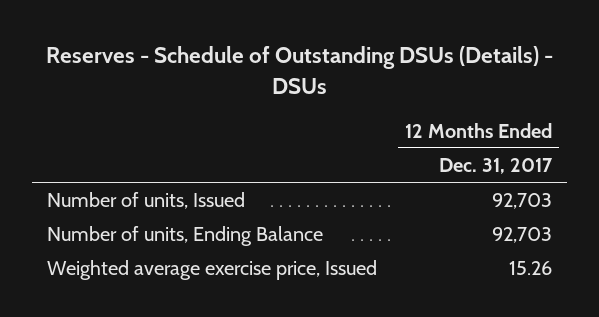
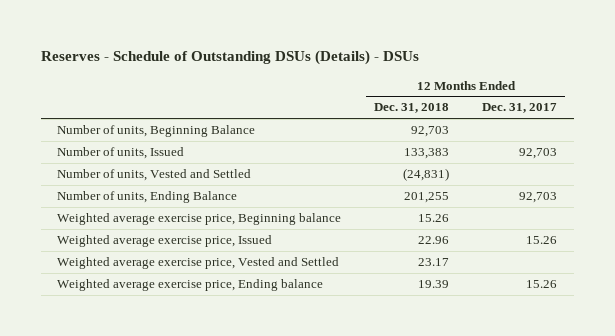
- | 12 Months Ended Dec. 31, 2017
+ | 12 Months Ended Dec. 31, 2018 | 12 Months Ended Dec. 31, 2017
+ Number of units, Beginning Balance | 92,703 |
+ Number of units, Vested and Settled | (24,831) |
+ Weighted average exercise price, Beginning balance | 15.26 |
+ Weighted average exercise price, Vested and Settled | 23.17 |
+ Weighted average exercise price, Ending balance | 19.39 | 15.26

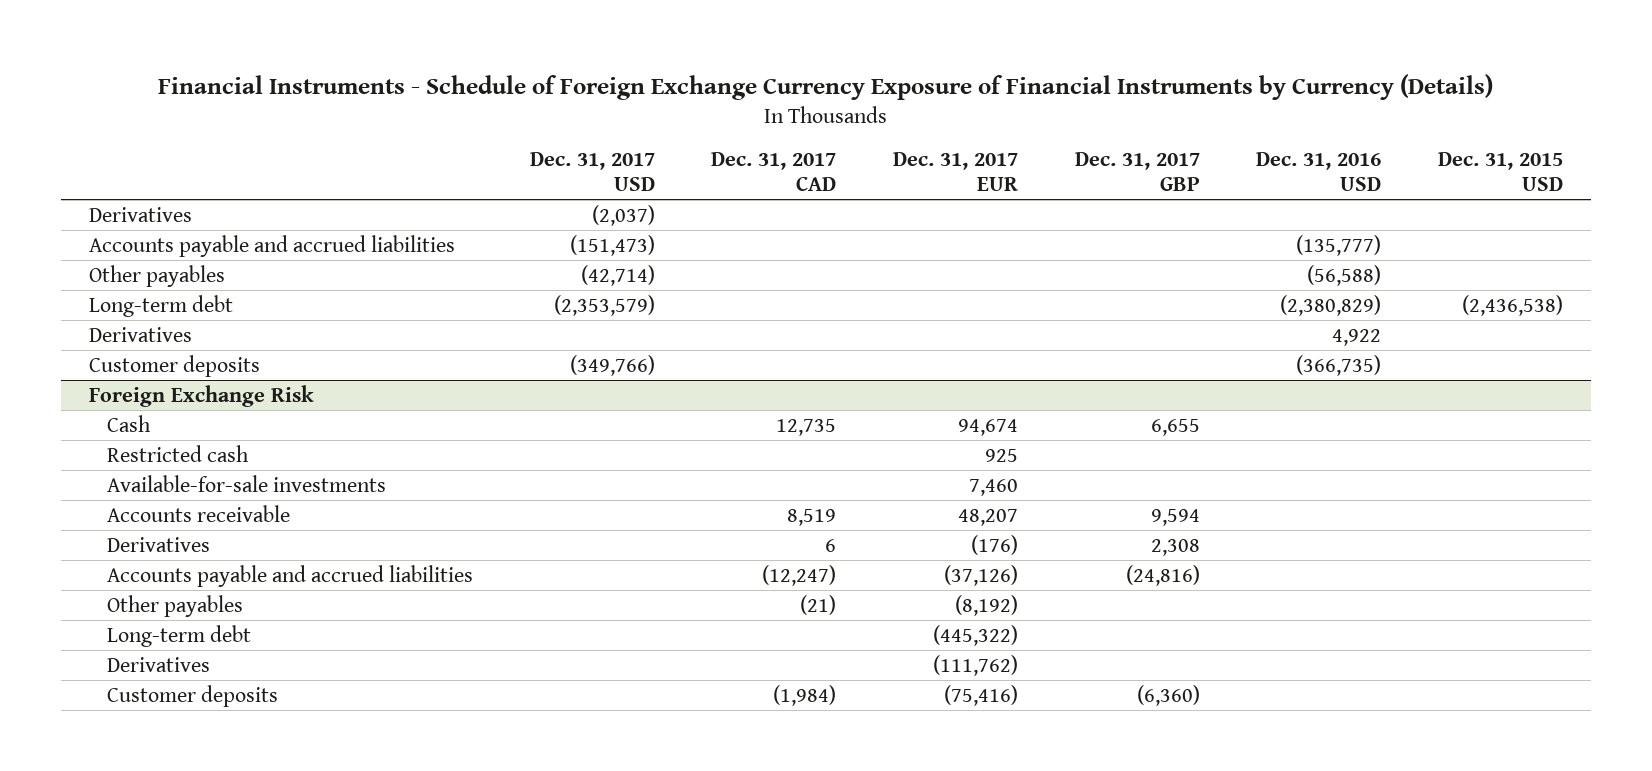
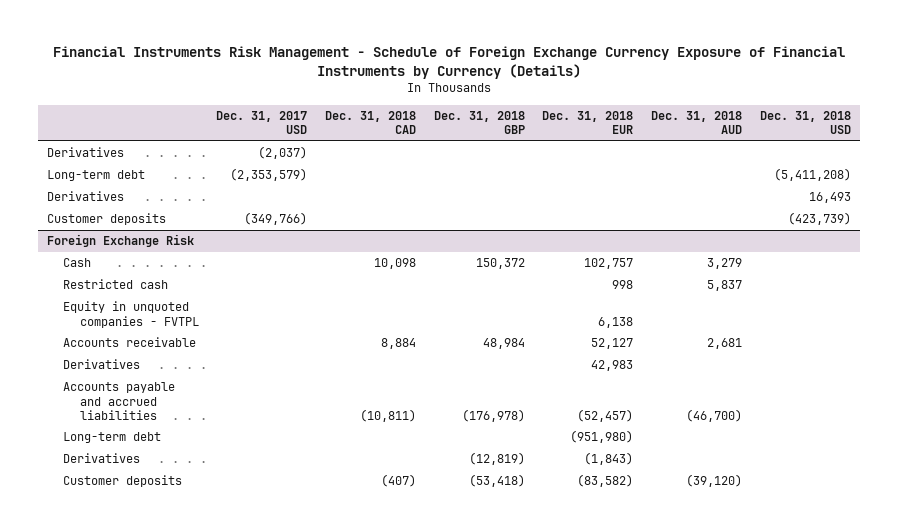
- Financial Instruments - Schedule of Foreign Exchange Currency Exposure of Financial Instruments by Currency (Details)
+ Financial Instruments Risk Management - Schedule of Foreign Exchange Currency Exposure of Financial Instruments by Currency (Details)
- | Dec. 31, 2017 USD | Dec. 31, 2017 CAD | Dec. 31, 2017 EUR | Dec. 31, 2017 GBP | Dec. 31, 2016 USD | Dec. 31, 2015 USD
+ | Dec. 31, 2017 USD | Dec. 31, 2018 CAD | Dec. 31, 2018 GBP | Dec. 31, 2018 EUR | Dec. 31, 2018 AUD | Dec. 31, 2018 USD
- Accounts payable and accrued liabilities | (151,473) | | | | (135,777) |
- Other payables | (42,714) | | | | (56,588) |
@ Foreign Exchange Risk
- Available-for-sale investments | | | 7,460 | | |
+ Equity in unquoted companies - FVTPL | | | | 6,138 | |
- Other payables | | (21) | (8,192) | | |

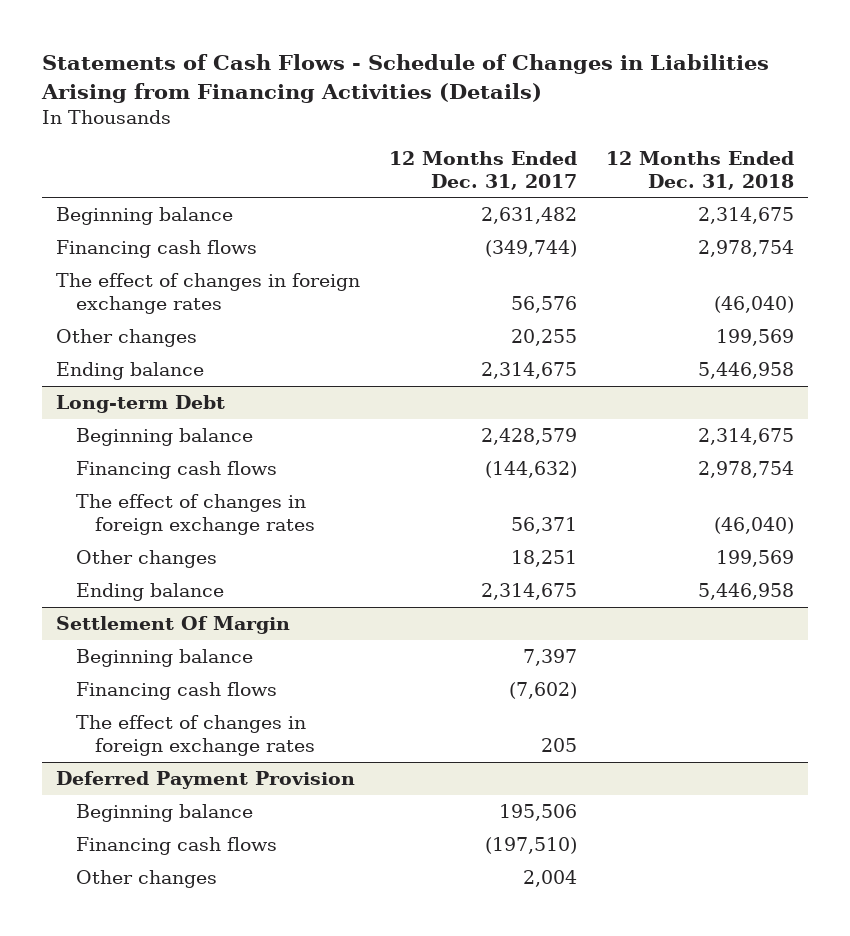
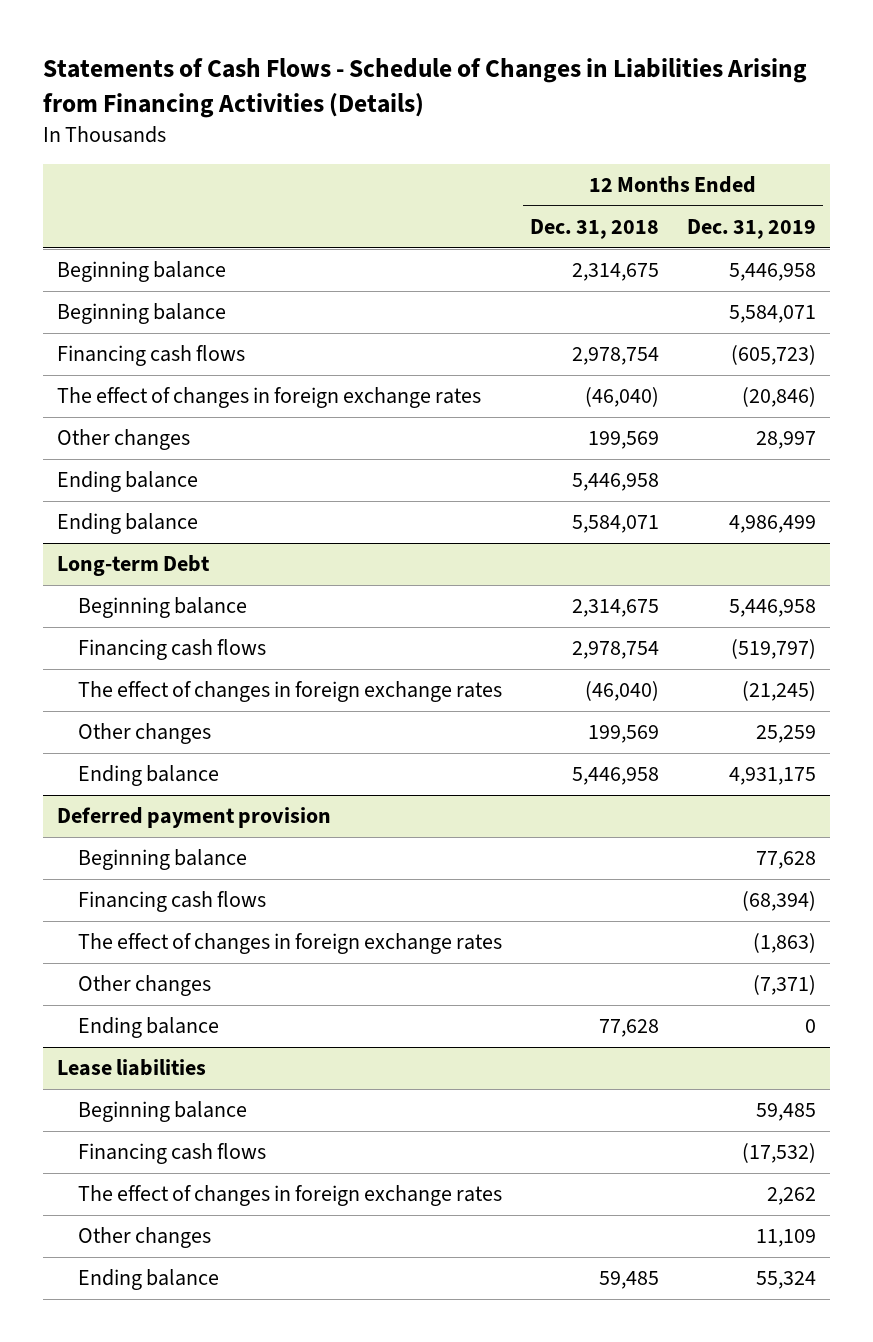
- | 12 Months Ended Dec. 31, 2017 | 12 Months Ended Dec. 31, 2018
+ | 12 Months Ended Dec. 31, 2018 | 12 Months Ended Dec. 31, 2019
+ Beginning balance | | 5,584,071
+ Ending balance | 5,584,071 | 4,986,499
- Settlement Of Margin
- Beginning balance | 7,397 |
- Financing cash flows | (7,602) |
- The effect of changes in foreign exchange rates | 205 |
- Deferred Payment Provision
+ Deferred payment provision
+ The effect of changes in foreign exchange rates | | (1,863)
+ Ending balance | 77,628 | 0
+ Lease liabilities
+ Beginning balance | | 59,485
+ Financing cash flows | | (17,532)
+ The effect of changes in foreign exchange rates | | 2,262
+ Other changes | | 11,109
+ Ending balance | 59,485 | 55,324

